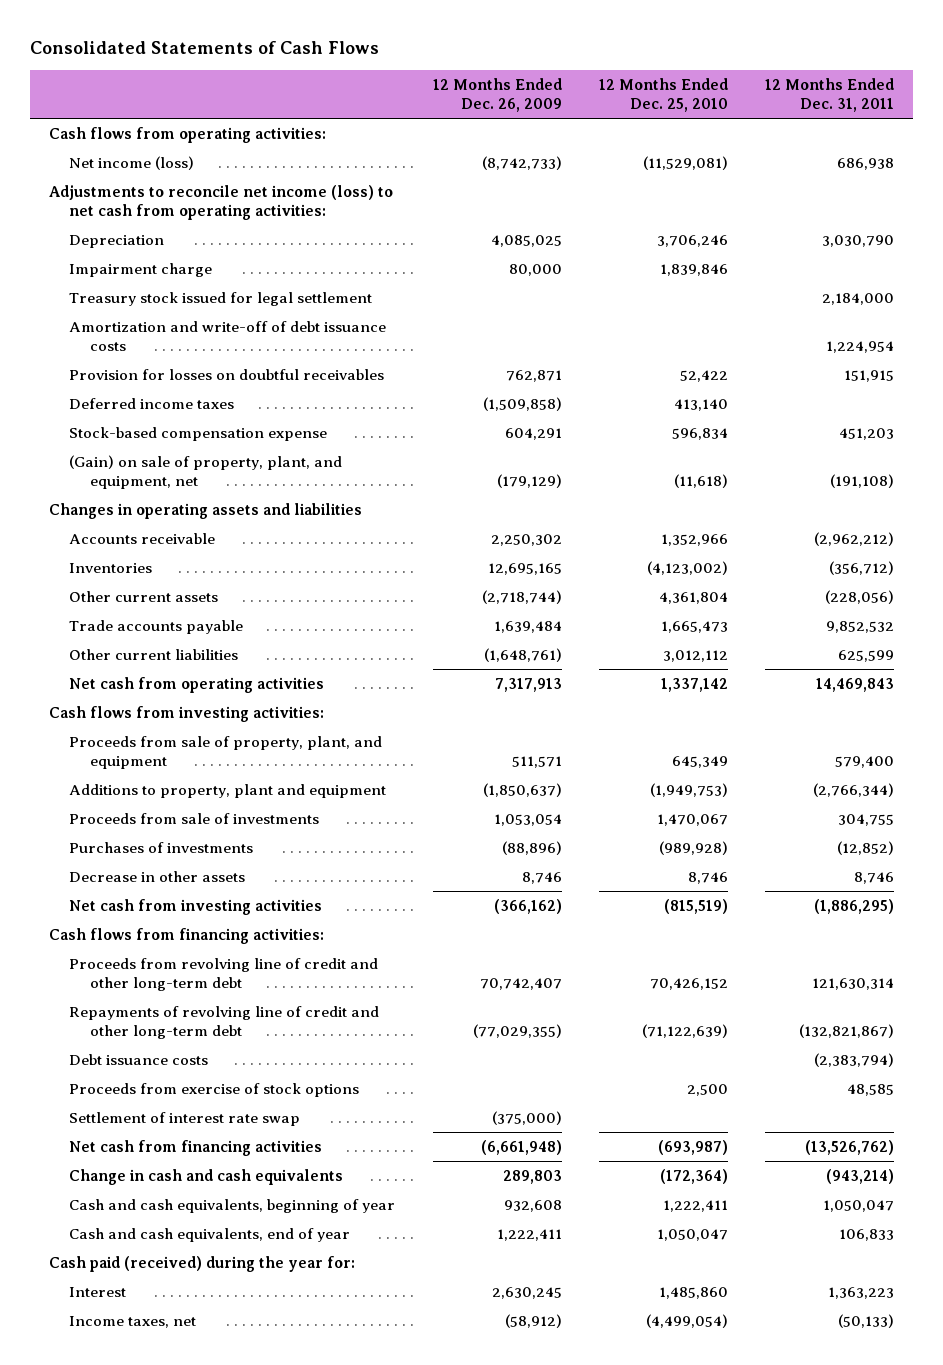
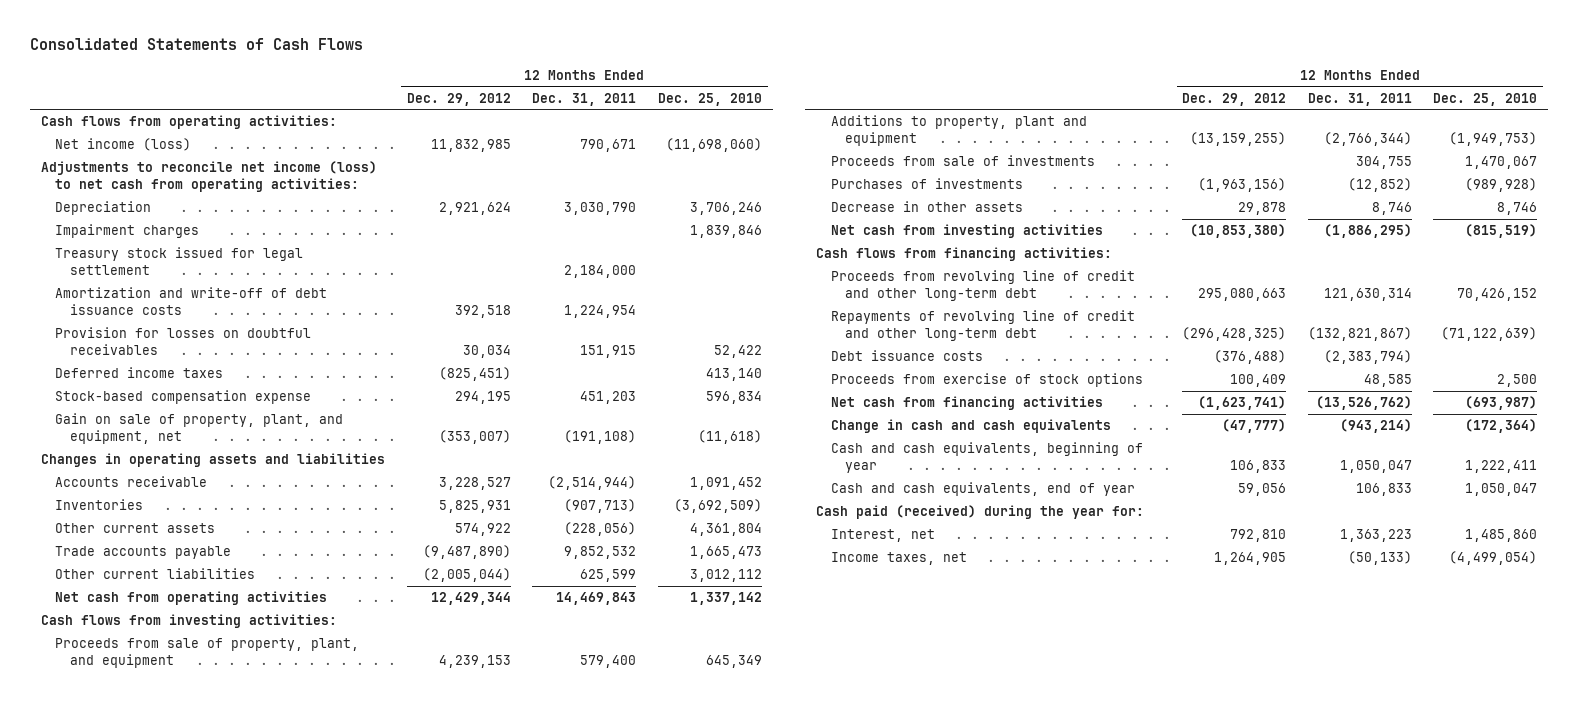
- | 12 Months Ended Dec. 26, 2009 | 12 Months Ended Dec. 25, 2010 | 12 Months Ended Dec. 31, 2011
+ | 12 Months Ended Dec. 29, 2012 | 12 Months Ended Dec. 31, 2011 | 12 Months Ended Dec. 25, 2010
- Net income (loss) | (8,742,733) | (11,529,081) | 686,938
+ Net income (loss) | 11,832,985 | 790,671 | (11,698,060)
- Impairment charge | 80,000 | 1,839,846 |
+ Impairment charges | | | 1,839,846
- (Gain) on sale of property, plant, and equipment, net | (179,129) | (11,618) | (191,108)
+ Gain on sale of property, plant, and equipment, net | (353,007) | (191,108) | (11,618)
- Accounts receivable | 2,250,302 | 1,352,966 | (2,962,212)
- Inventories | 12,695,165 | (4,123,002) | (356,712)
+ Accounts receivable | 3,228,527 | (2,514,944) | 1,091,452
+ Inventories | 5,825,931 | (907,713) | (3,692,509)
- Settlement of interest rate swap | (375,000) | |
- Interest | 2,630,245 | 1,485,860 | 1,363,223
+ Interest, net | 792,810 | 1,363,223 | 1,485,860

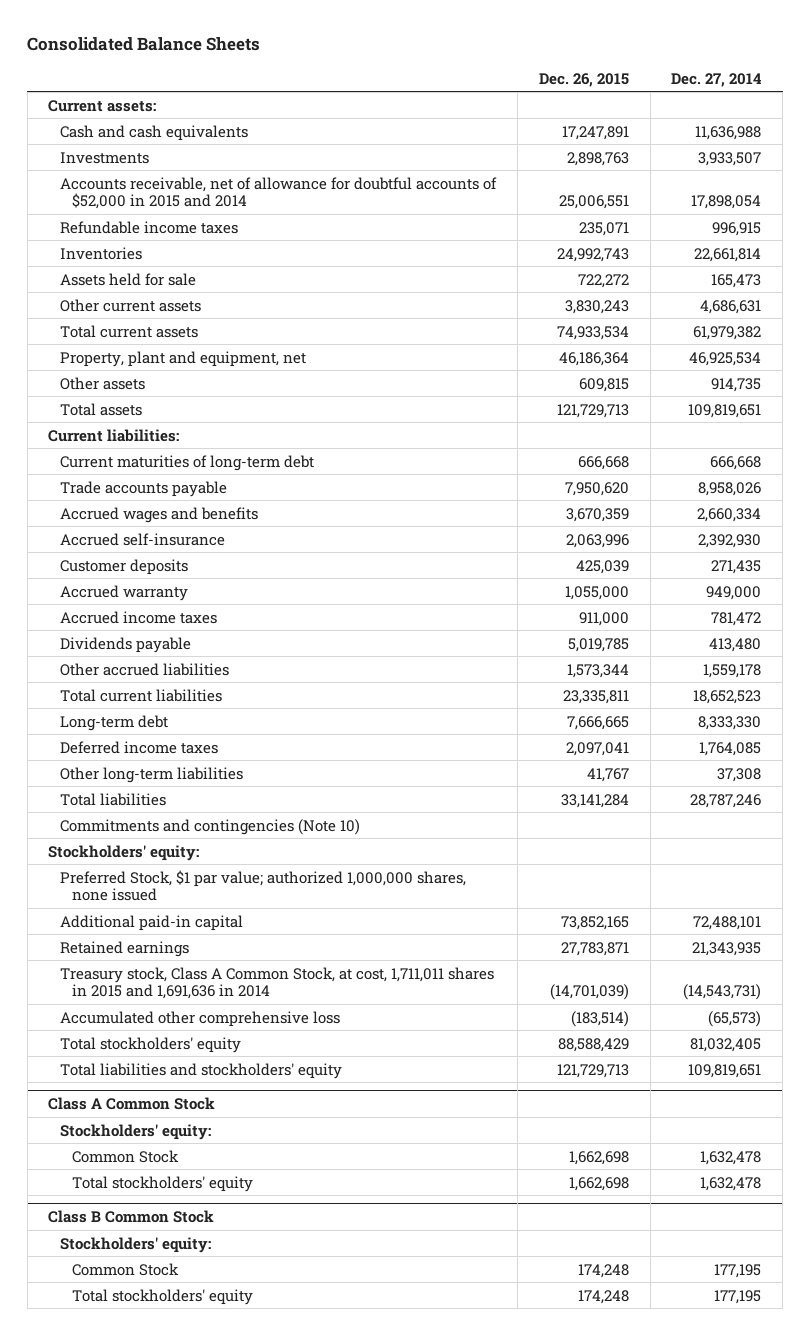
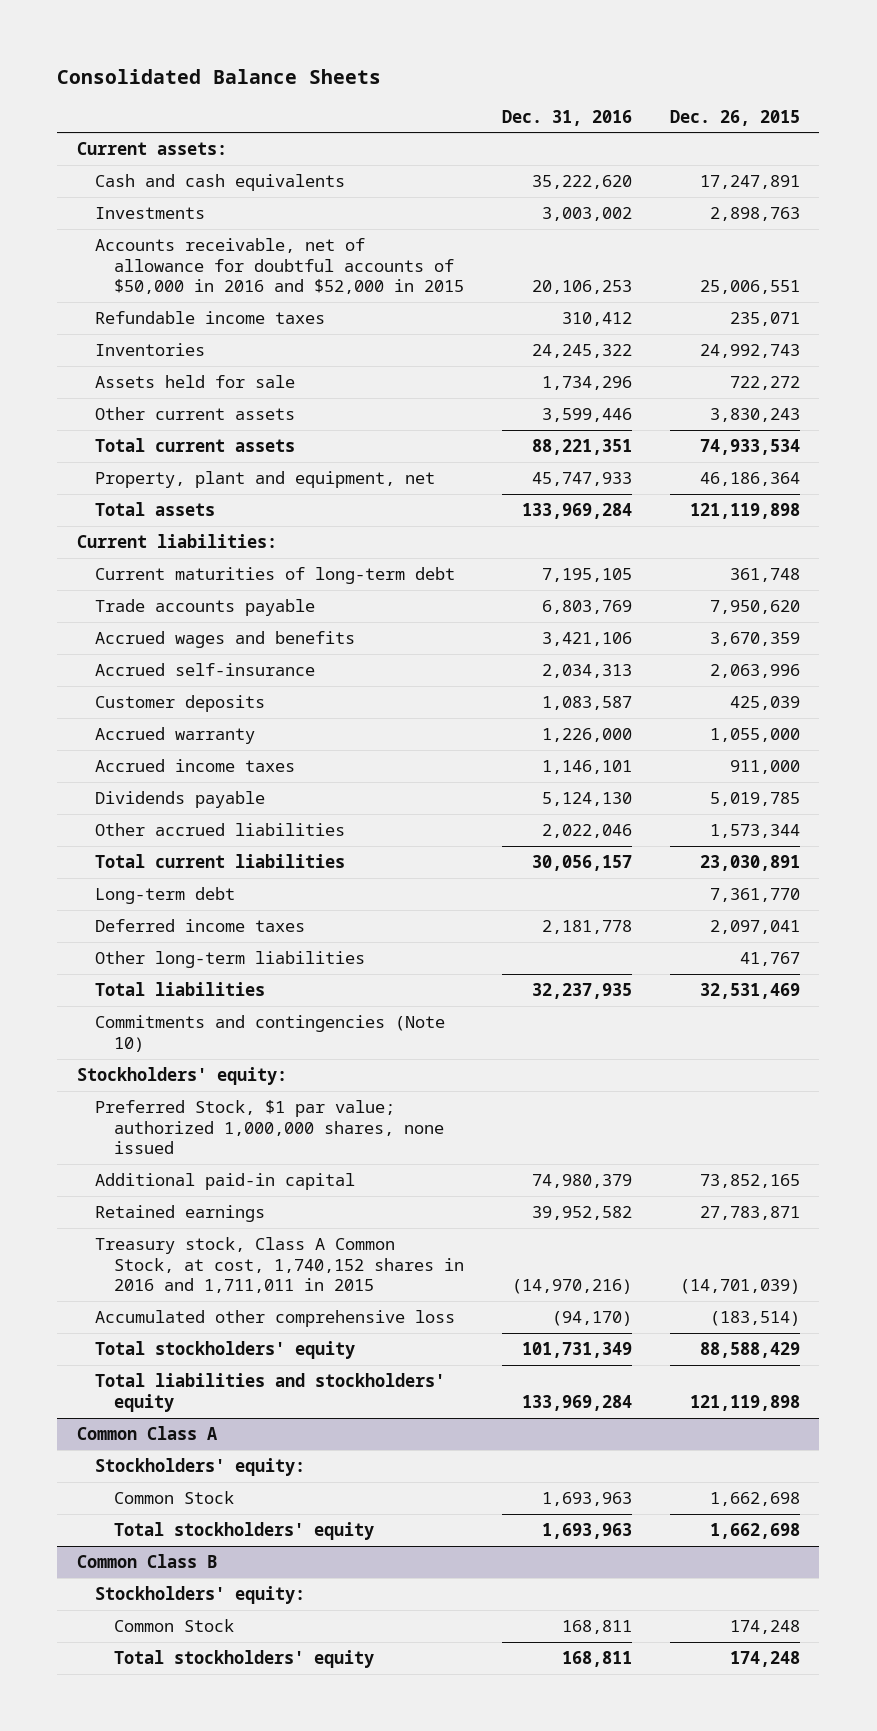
- | Dec. 26, 2015 | Dec. 27, 2014
+ | Dec. 31, 2016 | Dec. 26, 2015
- Accounts receivable, net of allowance for doubtful accounts of $52,000 in 2015 and 2014 | 25,006,551 | 17,898,054
+ Accounts receivable, net of allowance for doubtful accounts of $50,000 in 2016 and $52,000 in 2015 | 20,106,253 | 25,006,551
- Other assets | 609,815 | 914,735
- Total assets | 121,729,713 | 109,819,651
+ Total assets | 133,969,284 | 121,119,898
- Current maturities of long-term debt | 666,668 | 666,668
+ Current maturities of long-term debt | 7,195,105 | 361,748
- Total current liabilities | 23,335,811 | 18,652,523
- Long-term debt | 7,666,665 | 8,333,330
+ Total current liabilities | 30,056,157 | 23,030,891
+ Long-term debt | | 7,361,770
- Total liabilities | 33,141,284 | 28,787,246
+ Total liabilities | 32,237,935 | 32,531,469
- Treasury stock, Class A Common Stock, at cost, 1,711,011 shares in 2015 and 1,691,636 in 2014 | (14,701,039) | (14,543,731)
+ Treasury stock, Class A Common Stock, at cost, 1,740,152 shares in 2016 and 1,711,011 in 2015 | (14,970,216) | (14,701,039)
- Total liabilities and stockholders' equity | 121,729,713 | 109,819,651
- Class A Common Stock
+ Total liabilities and stockholders' equity | 133,969,284 | 121,119,898
+ Common Class A
- Class B Common Stock
+ Common Class B

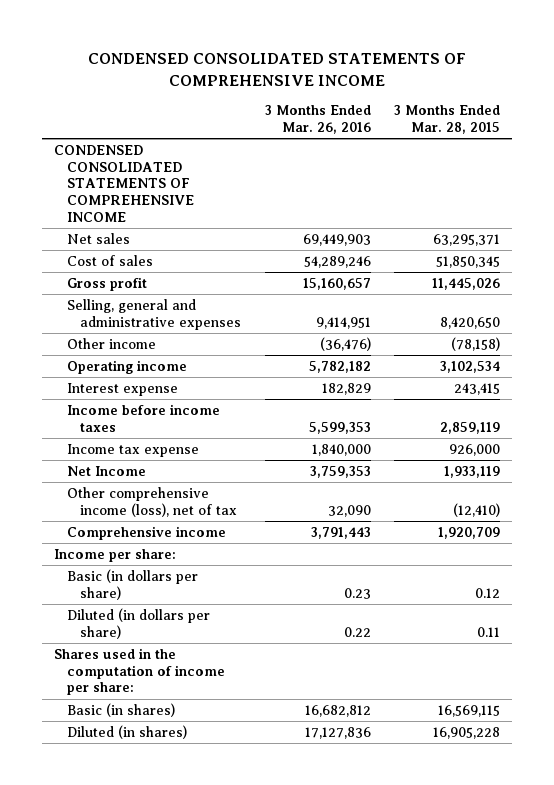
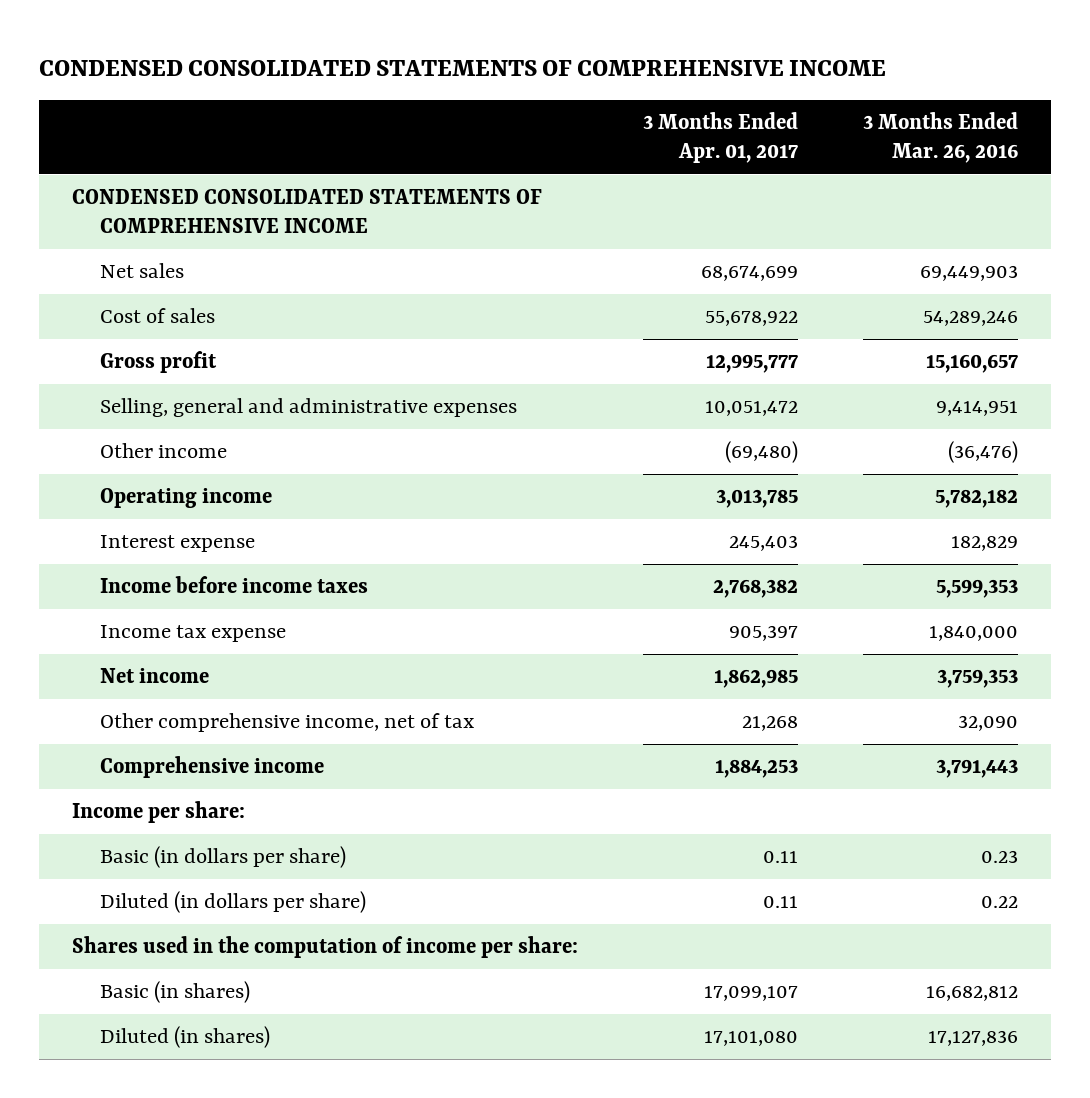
- | 3 Months Ended Mar. 26, 2016 | 3 Months Ended Mar. 28, 2015
+ | 3 Months Ended Apr. 01, 2017 | 3 Months Ended Mar. 26, 2016
- Net Income | 3,759,353 | 1,933,119
- Other comprehensive income (loss), net of tax | 32,090 | (12,410)
+ Net income | 1,862,985 | 3,759,353
+ Other comprehensive income, net of tax | 21,268 | 32,090

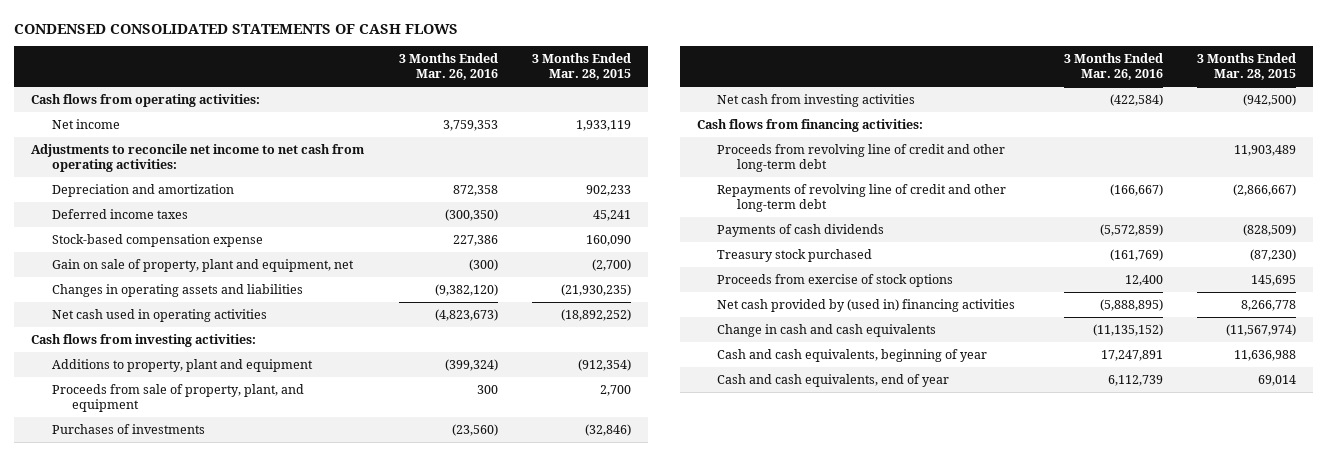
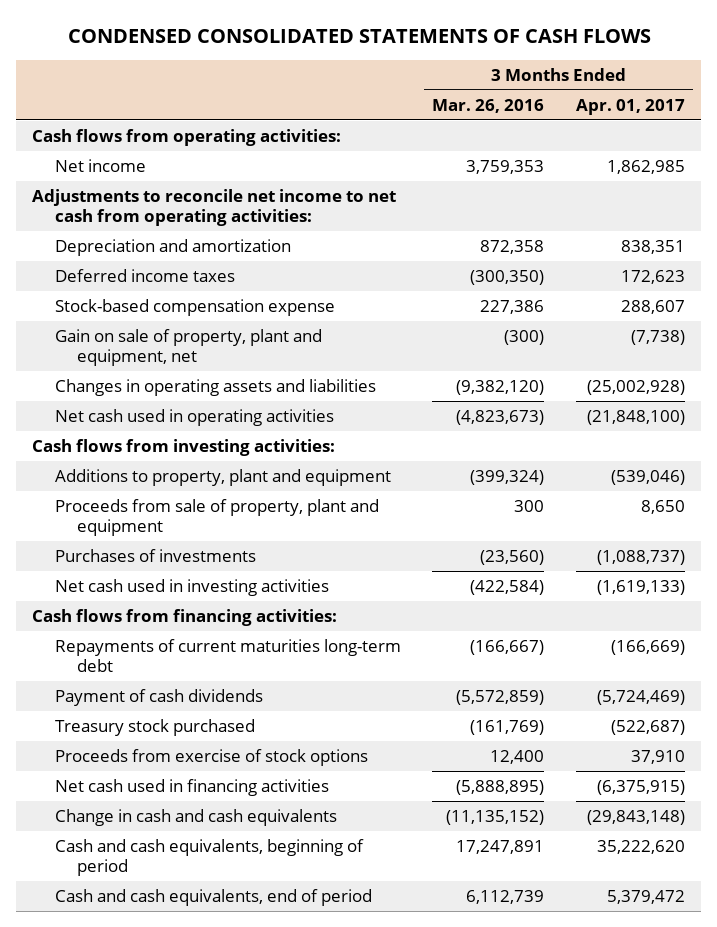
- | 3 Months Ended Mar. 26, 2016 | 3 Months Ended Mar. 28, 2015
+ | 3 Months Ended Mar. 26, 2016 | 3 Months Ended Apr. 01, 2017
- Proceeds from sale of property, plant, and equipment | 300 | 2,700
+ Proceeds from sale of property, plant and equipment | 300 | 8,650
- Net cash from investing activities | (422,584) | (942,500)
+ Net cash used in investing activities | (422,584) | (1,619,133)
- Proceeds from revolving line of credit and other long-term debt | | 11,903,489
- Repayments of revolving line of credit and other long-term debt | (166,667) | (2,866,667)
- Payments of cash dividends | (5,572,859) | (828,509)
+ Repayments of current maturities long-term debt | (166,667) | (166,669)
+ Payment of cash dividends | (5,572,859) | (5,724,469)
- Net cash provided by (used in) financing activities | (5,888,895) | 8,266,778
+ Net cash used in financing activities | (5,888,895) | (6,375,915)
- Cash and cash equivalents, beginning of year | 17,247,891 | 11,636,988
- Cash and cash equivalents, end of year | 6,112,739 | 69,014
+ Cash and cash equivalents, beginning of period | 17,247,891 | 35,222,620
+ Cash and cash equivalents, end of period | 6,112,739 | 5,379,472

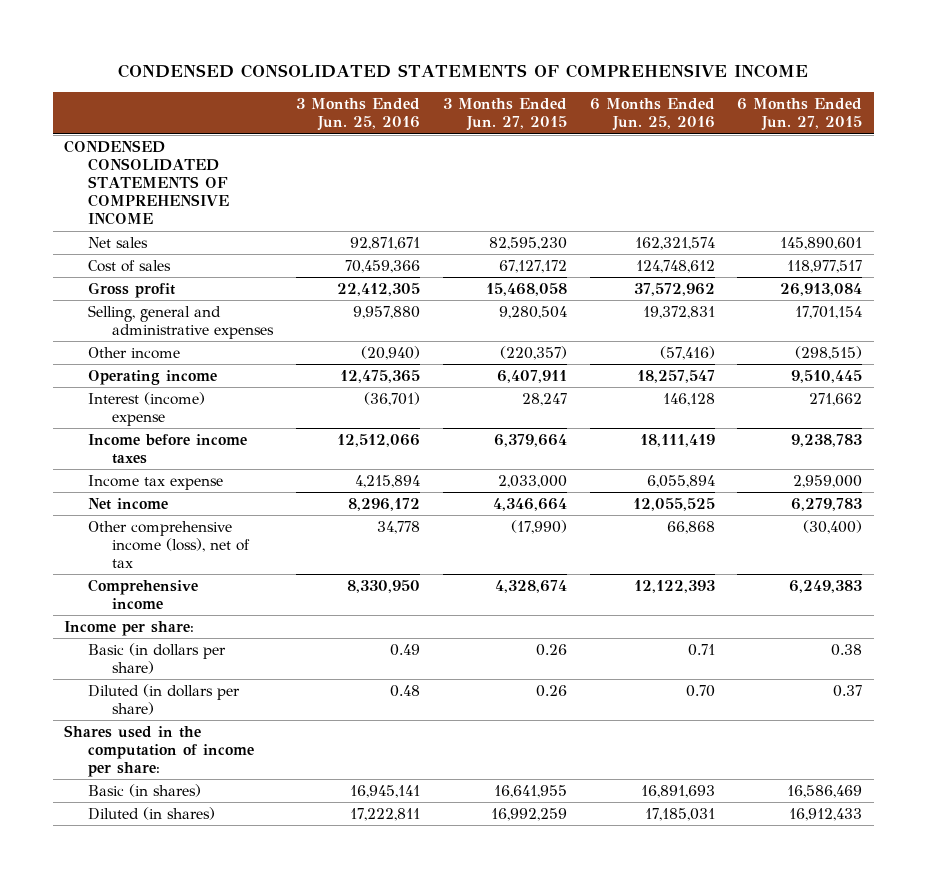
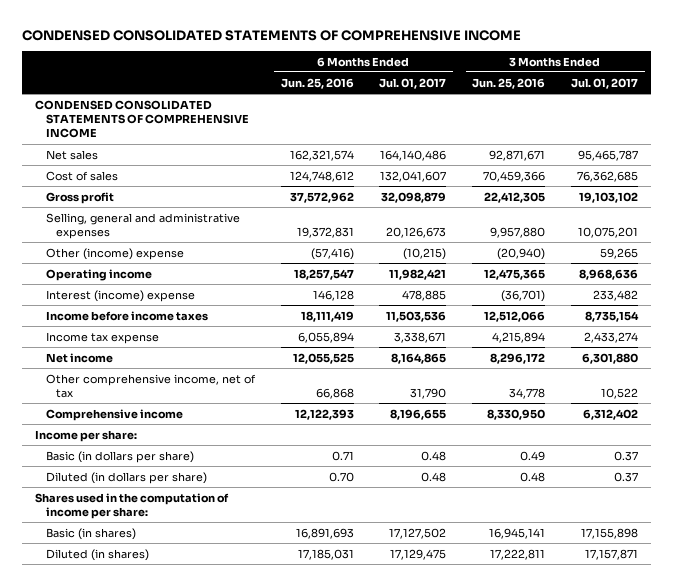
- | 3 Months Ended Jun. 25, 2016 | 3 Months Ended Jun. 27, 2015 | 6 Months Ended Jun. 25, 2016 | 6 Months Ended Jun. 27, 2015
+ | 6 Months Ended Jun. 25, 2016 | 6 Months Ended Jul. 01, 2017 | 3 Months Ended Jun. 25, 2016 | 3 Months Ended Jul. 01, 2017
- Other income | (20,940) | (220,357) | (57,416) | (298,515)
+ Other (income) expense | (57,416) | (10,215) | (20,940) | 59,265
- Other comprehensive income (loss), net of tax | 34,778 | (17,990) | 66,868 | (30,400)
+ Other comprehensive income, net of tax | 66,868 | 31,790 | 34,778 | 10,522

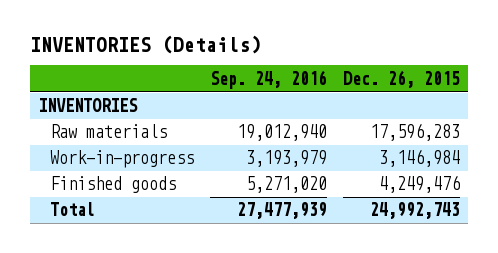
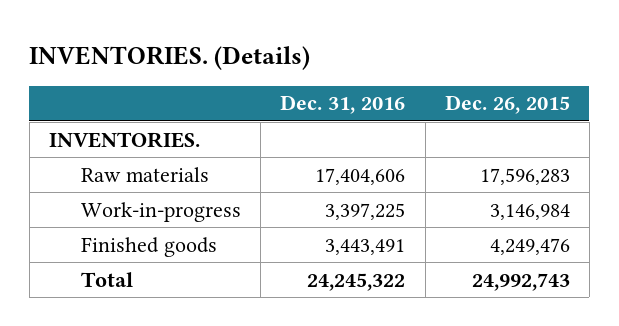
- INVENTORIES (Details)
+ INVENTORIES. (Details)
- | Sep. 24, 2016 | Dec. 26, 2015
+ | Dec. 31, 2016 | Dec. 26, 2015
- INVENTORIES
+ INVENTORIES.

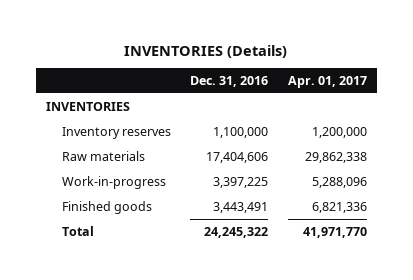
- INVENTORIES. (Details)
+ INVENTORIES (Details)
- | Dec. 31, 2016 | Dec. 26, 2015
+ | Dec. 31, 2016 | Apr. 01, 2017
- INVENTORIES.
+ INVENTORIES
+ Inventory reserves | 1,100,000 | 1,200,000

